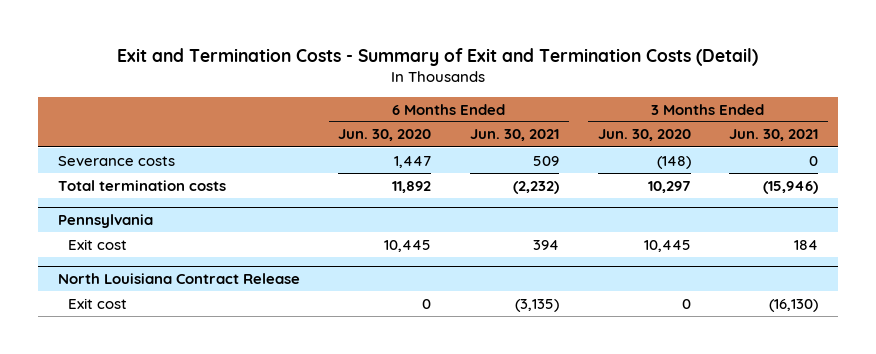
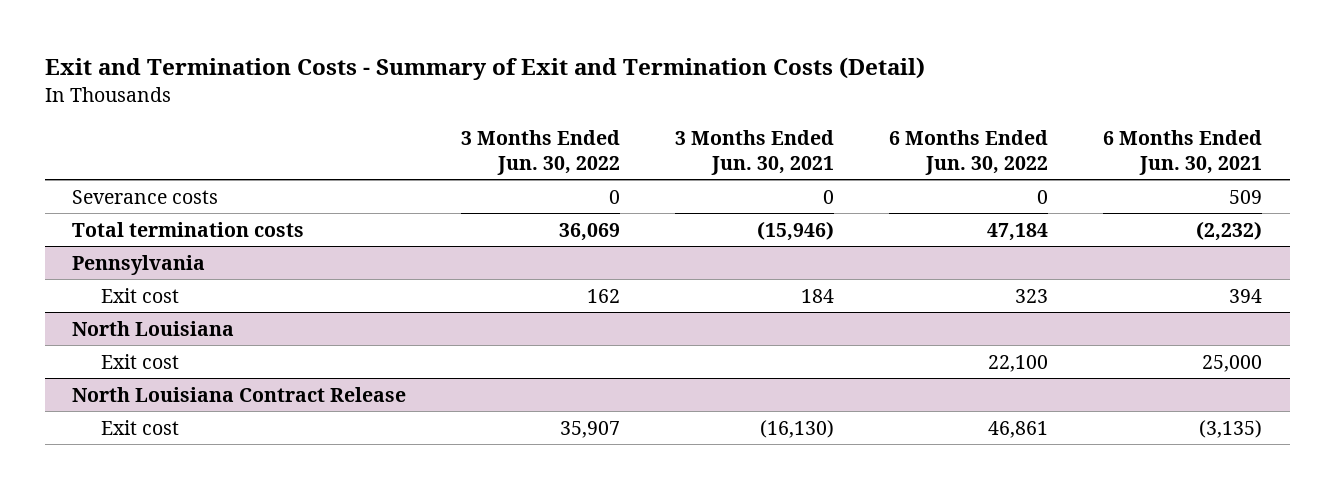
- | 6 Months Ended Jun. 30, 2020 | 6 Months Ended Jun. 30, 2021 | 3 Months Ended Jun. 30, 2020 | 3 Months Ended Jun. 30, 2021
+ | 3 Months Ended Jun. 30, 2022 | 3 Months Ended Jun. 30, 2021 | 6 Months Ended Jun. 30, 2022 | 6 Months Ended Jun. 30, 2021
+ North Louisiana
+ Exit cost | | | 22,100 | 25,000

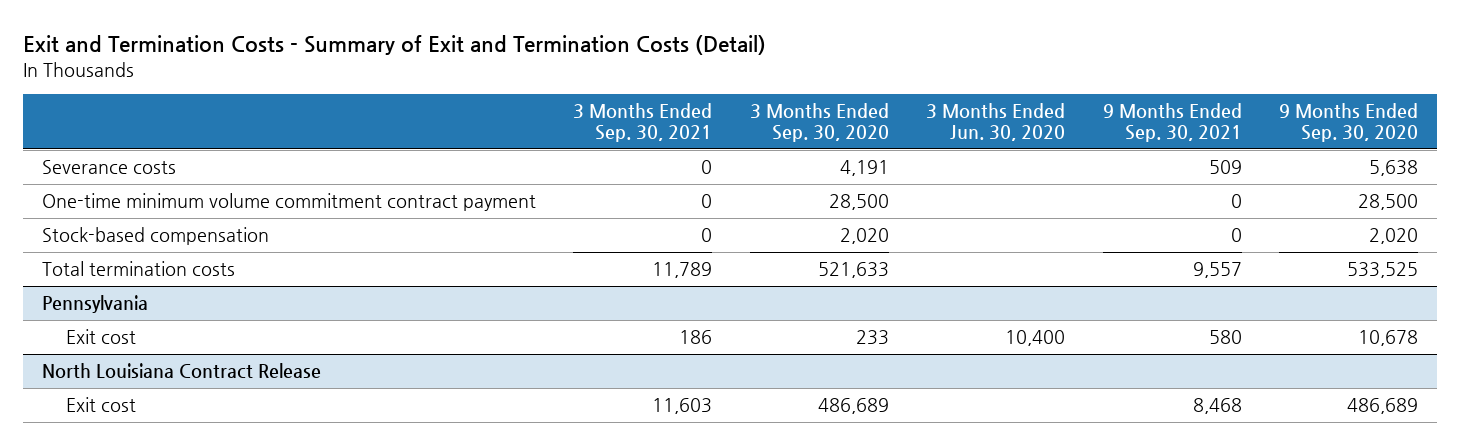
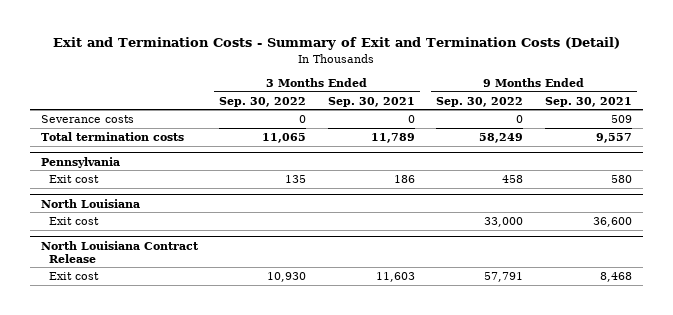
- | 3 Months Ended Sep. 30, 2021 | 3 Months Ended Sep. 30, 2020 | 3 Months Ended Jun. 30, 2020 | 9 Months Ended Sep. 30, 2021 | 9 Months Ended Sep. 30, 2020
+ | 3 Months Ended Sep. 30, 2022 | 3 Months Ended Sep. 30, 2021 | 9 Months Ended Sep. 30, 2022 | 9 Months Ended Sep. 30, 2021
- One-time minimum volume commitment contract payment | 0 | 28,500 | | 0 | 28,500
- Stock-based compensation | 0 | 2,020 | | 0 | 2,020
+ North Louisiana
+ Exit cost | | | 33,000 | 36,600

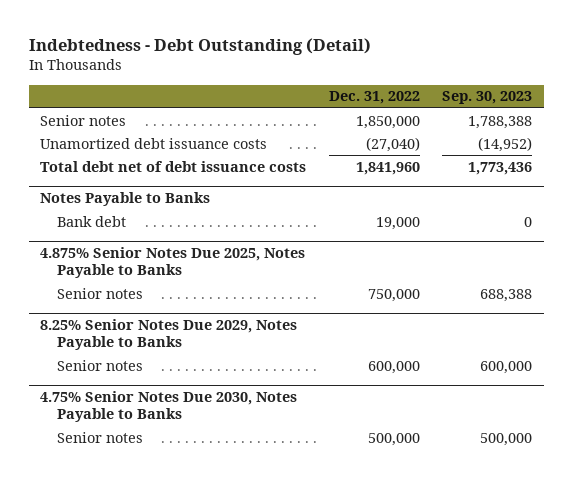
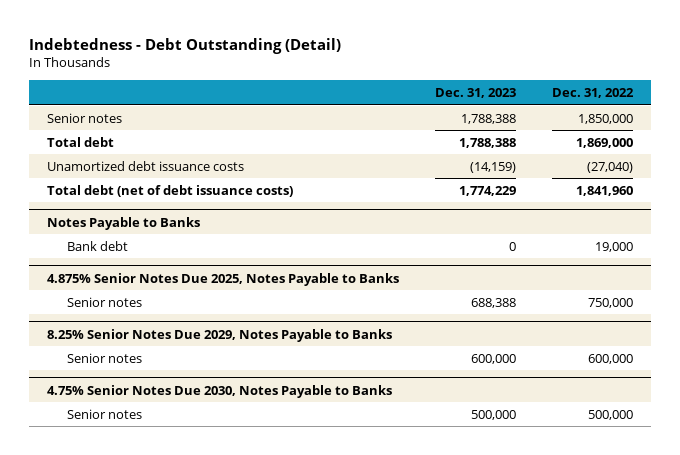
- | Dec. 31, 2022 | Sep. 30, 2023
+ | Dec. 31, 2023 | Dec. 31, 2022
+ Total debt | 1,788,388 | 1,869,000
- Total debt net of debt issuance costs | 1,841,960 | 1,773,436
+ Total debt (net of debt issuance costs) | 1,774,229 | 1,841,960

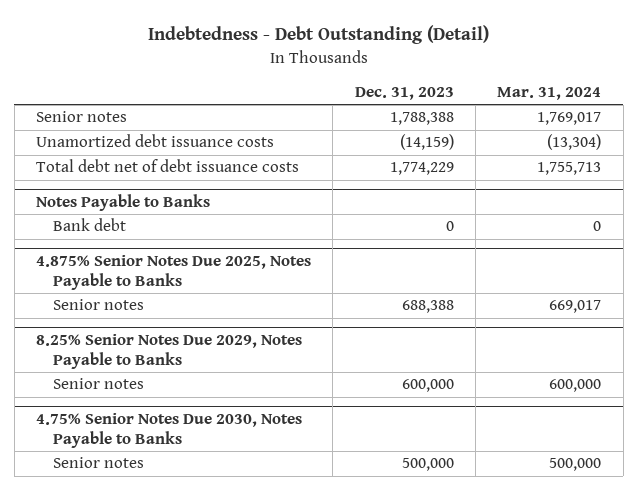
- | Dec. 31, 2023 | Dec. 31, 2022
+ | Dec. 31, 2023 | Mar. 31, 2024
- Total debt | 1,788,388 | 1,869,000
- Total debt (net of debt issuance costs) | 1,774,229 | 1,841,960
+ Total debt net of debt issuance costs | 1,774,229 | 1,755,713

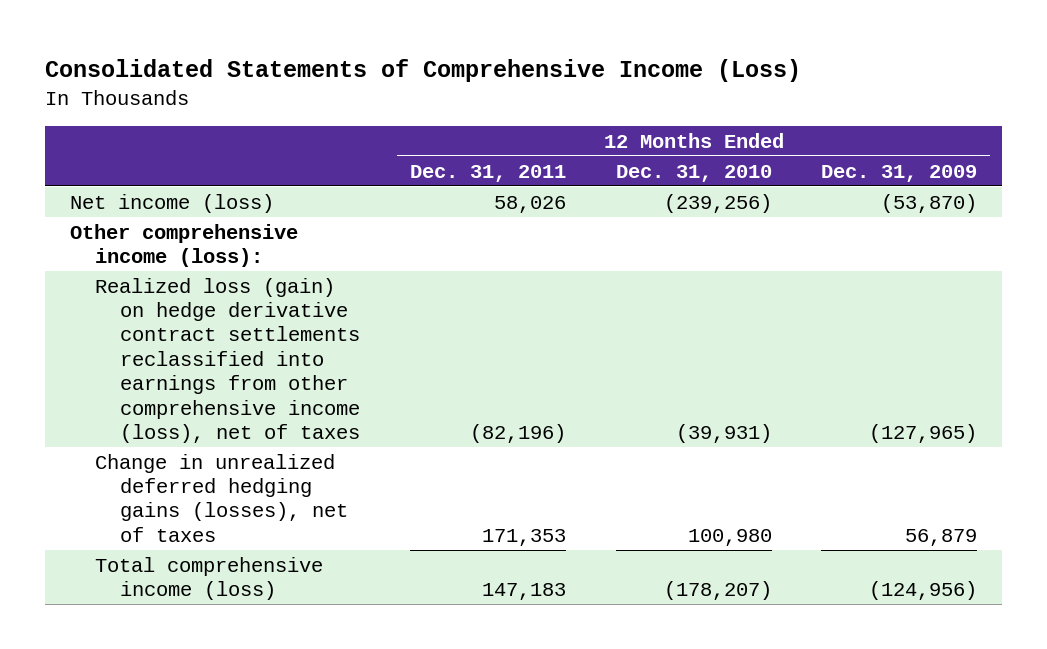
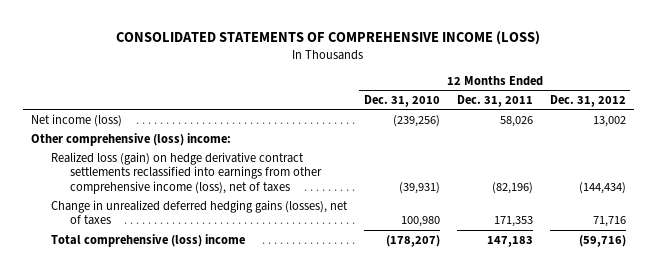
- Consolidated Statements of Comprehensive Income (Loss)
+ CONSOLIDATED STATEMENTS OF COMPREHENSIVE INCOME (LOSS)
- | 12 Months Ended Dec. 31, 2011 | 12 Months Ended Dec. 31, 2010 | 12 Months Ended Dec. 31, 2009
+ | 12 Months Ended Dec. 31, 2010 | 12 Months Ended Dec. 31, 2011 | 12 Months Ended Dec. 31, 2012
- Other comprehensive income (loss):
+ Other comprehensive (loss) income:
- Total comprehensive income (loss) | 147,183 | (178,207) | (124,956)
+ Total comprehensive (loss) income | (178,207) | 147,183 | (59,716)

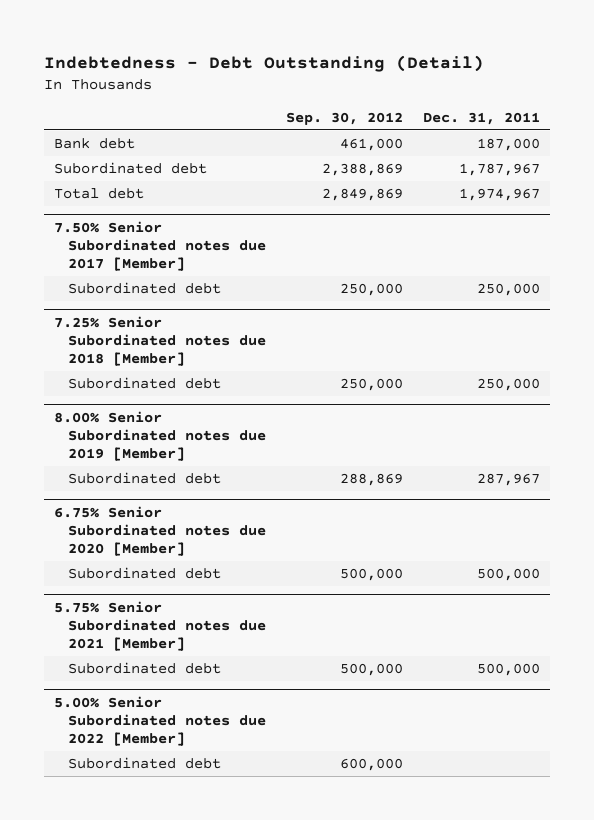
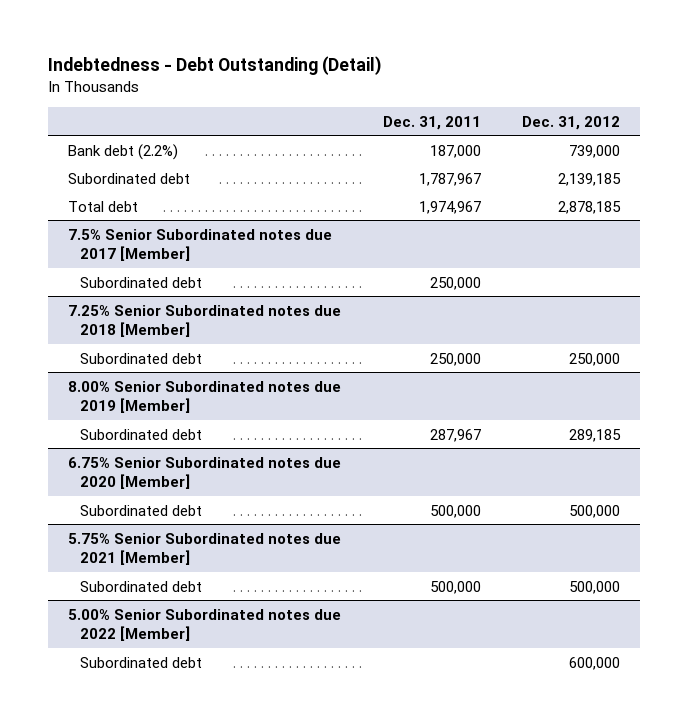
- | Sep. 30, 2012 | Dec. 31, 2011
+ | Dec. 31, 2011 | Dec. 31, 2012
- Bank debt | 461,000 | 187,000
+ Bank debt (2.2%) | 187,000 | 739,000
- 7.50% Senior Subordinated notes due 2017 [Member]
+ 7.5% Senior Subordinated notes due 2017 [Member]

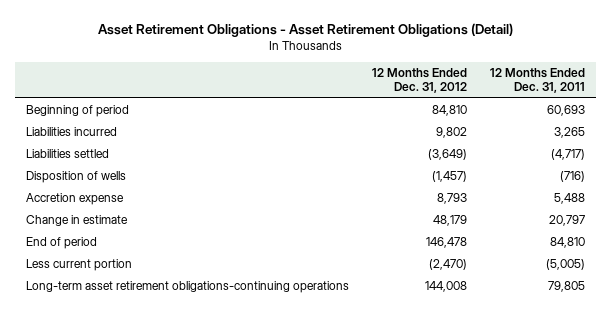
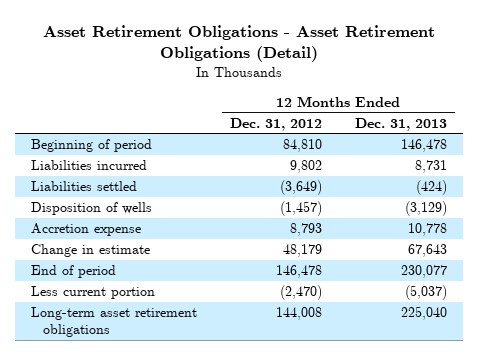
- | 12 Months Ended Dec. 31, 2012 | 12 Months Ended Dec. 31, 2011
+ | 12 Months Ended Dec. 31, 2012 | 12 Months Ended Dec. 31, 2013
- Long-term asset retirement obligations-continuing operations | 144,008 | 79,805
+ Long-term asset retirement obligations | 144,008 | 225,040

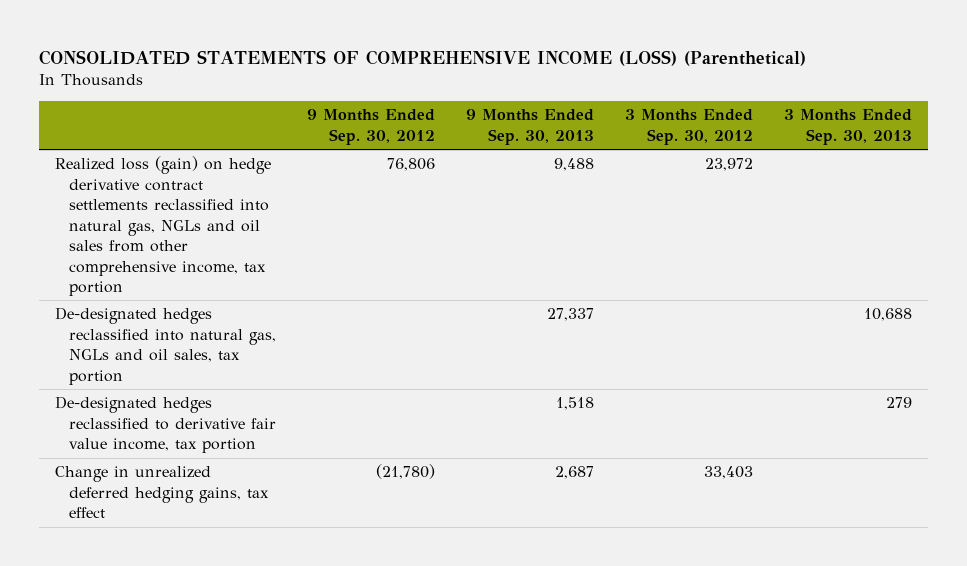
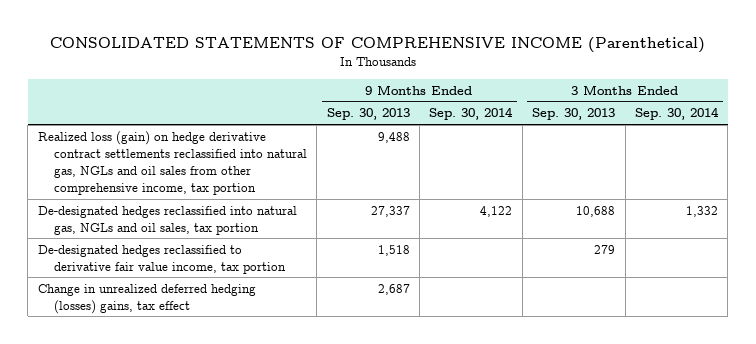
- CONSOLIDATED STATEMENTS OF COMPREHENSIVE INCOME (LOSS) (Parenthetical)
+ CONSOLIDATED STATEMENTS OF COMPREHENSIVE INCOME (Parenthetical)
- | 9 Months Ended Sep. 30, 2012 | 9 Months Ended Sep. 30, 2013 | 3 Months Ended Sep. 30, 2012 | 3 Months Ended Sep. 30, 2013
+ | 9 Months Ended Sep. 30, 2013 | 9 Months Ended Sep. 30, 2014 | 3 Months Ended Sep. 30, 2013 | 3 Months Ended Sep. 30, 2014
- Change in unrealized deferred hedging gains, tax effect | (21,780) | 2,687 | 33,403 |
+ Change in unrealized deferred hedging (losses) gains, tax effect | 2,687 | | |

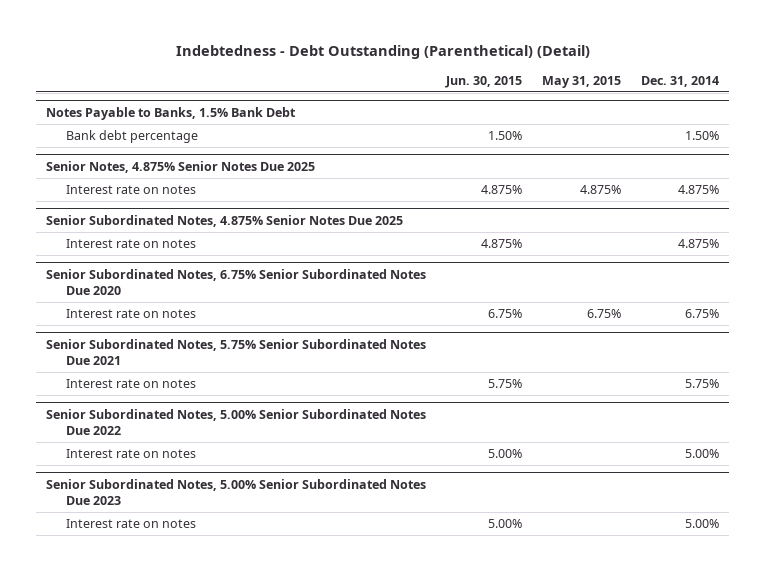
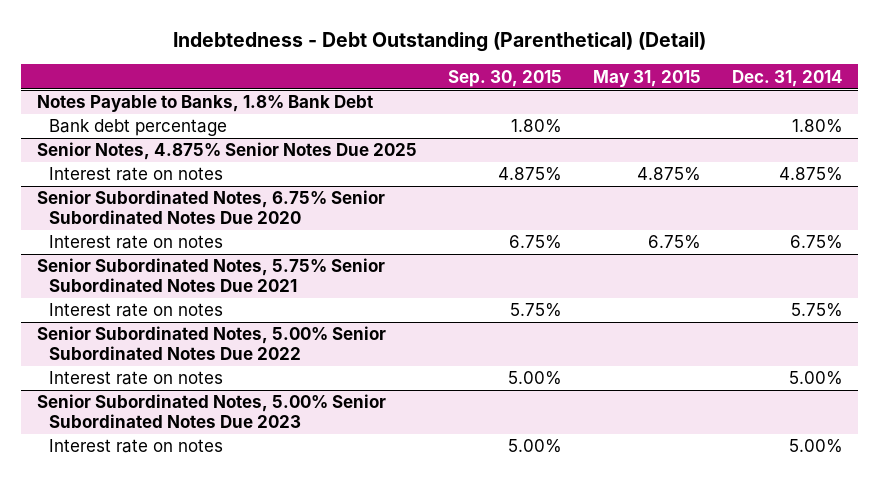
- | Jun. 30, 2015 | May 31, 2015 | Dec. 31, 2014
+ | Sep. 30, 2015 | May 31, 2015 | Dec. 31, 2014
- Notes Payable to Banks, 1.5% Bank Debt
- Bank debt percentage | 1.50% | | 1.50%
+ Notes Payable to Banks, 1.8% Bank Debt
+ Bank debt percentage | 1.80% | | 1.80%
- Senior Subordinated Notes, 4.875% Senior Notes Due 2025
- Interest rate on notes | 4.875% | | 4.875%

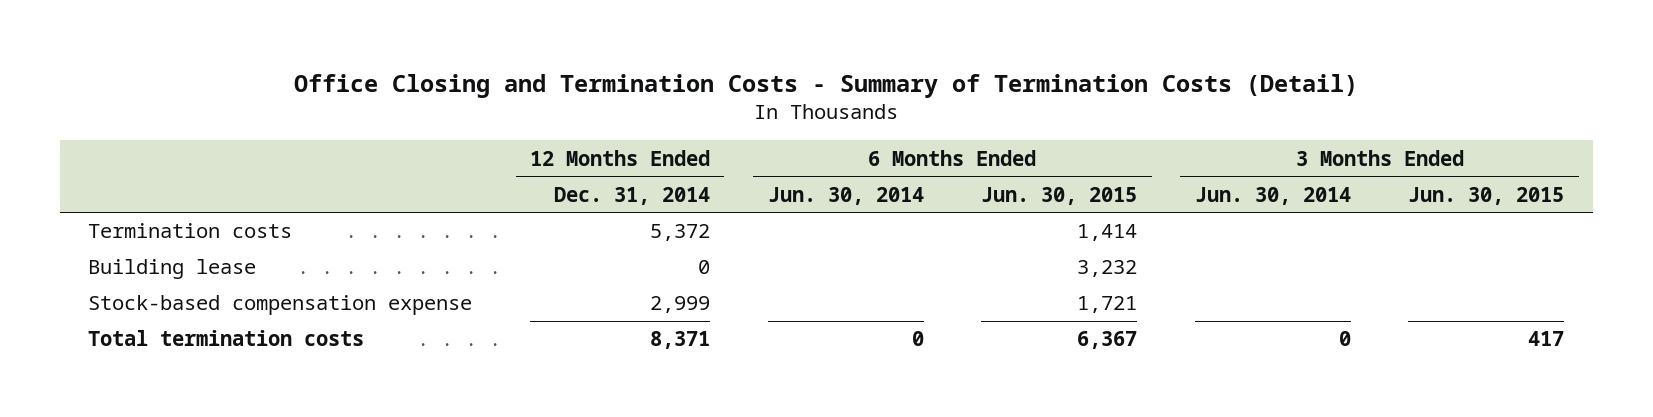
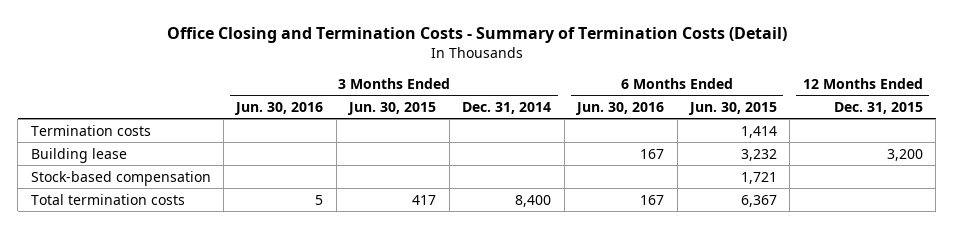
- | 12 Months Ended Dec. 31, 2014 | 6 Months Ended Jun. 30, 2014 | 6 Months Ended Jun. 30, 2015 | 3 Months Ended Jun. 30, 2014 | 3 Months Ended Jun. 30, 2015
+ | 3 Months Ended Jun. 30, 2016 | 3 Months Ended Jun. 30, 2015 | 3 Months Ended Dec. 31, 2014 | 6 Months Ended Jun. 30, 2016 | 6 Months Ended Jun. 30, 2015 | 12 Months Ended Dec. 31, 2015
- Stock-based compensation expense | 2,999 | | 1,721 | |
+ Stock-based compensation | | | | | 1,721 |

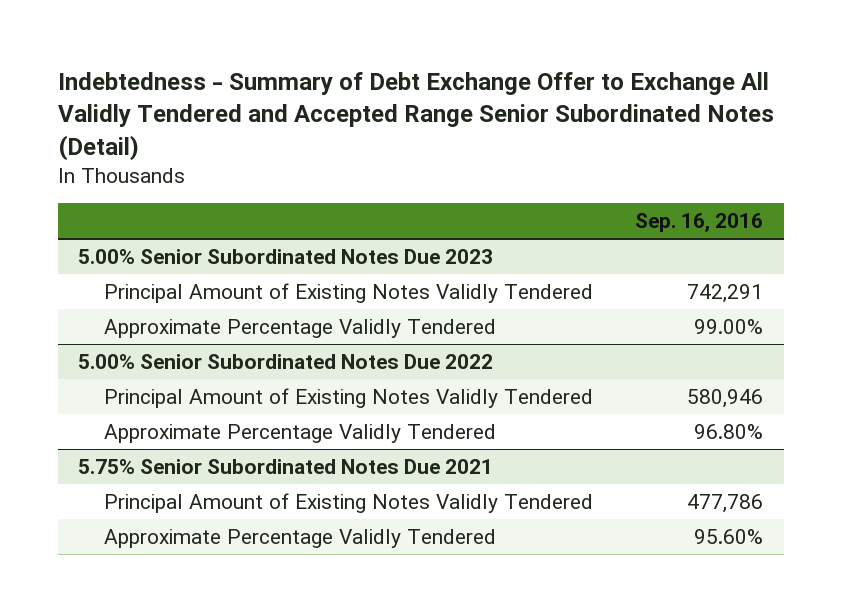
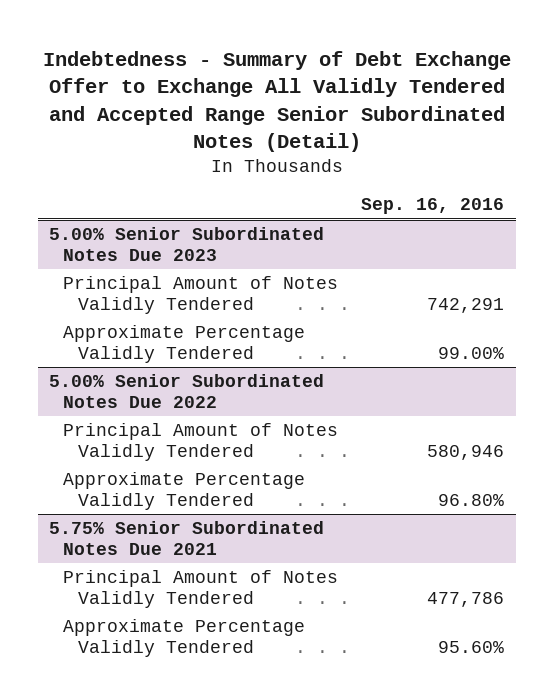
@ 5.00% Senior Subordinated Notes Due 2023
- Principal Amount of Existing Notes Validly Tendered | 742,291
+ Principal Amount of Notes Validly Tendered | 742,291
@ 5.00% Senior Subordinated Notes Due 2022
- Principal Amount of Existing Notes Validly Tendered | 580,946
+ Principal Amount of Notes Validly Tendered | 580,946
@ 5.75% Senior Subordinated Notes Due 2021
- Principal Amount of Existing Notes Validly Tendered | 477,786
+ Principal Amount of Notes Validly Tendered | 477,786

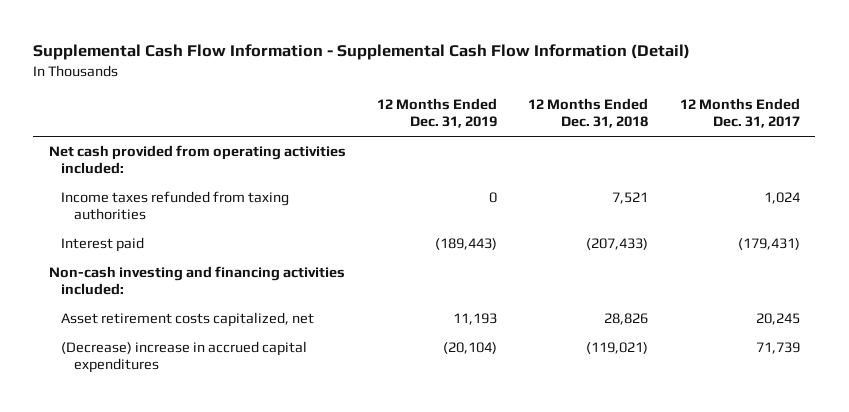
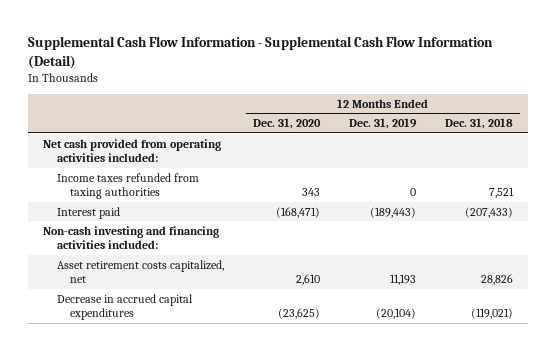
- | 12 Months Ended Dec. 31, 2019 | 12 Months Ended Dec. 31, 2018 | 12 Months Ended Dec. 31, 2017
+ | 12 Months Ended Dec. 31, 2020 | 12 Months Ended Dec. 31, 2019 | 12 Months Ended Dec. 31, 2018
- (Decrease) increase in accrued capital expenditures | (20,104) | (119,021) | 71,739
+ Decrease in accrued capital expenditures | (23,625) | (20,104) | (119,021)

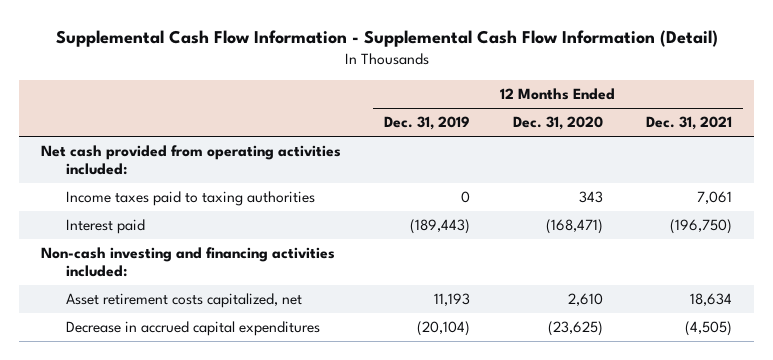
- | 12 Months Ended Dec. 31, 2020 | 12 Months Ended Dec. 31, 2019 | 12 Months Ended Dec. 31, 2018
+ | 12 Months Ended Dec. 31, 2019 | 12 Months Ended Dec. 31, 2020 | 12 Months Ended Dec. 31, 2021
- Income taxes refunded from taxing authorities | 343 | 0 | 7,521
+ Income taxes paid to taxing authorities | 0 | 343 | 7,061

